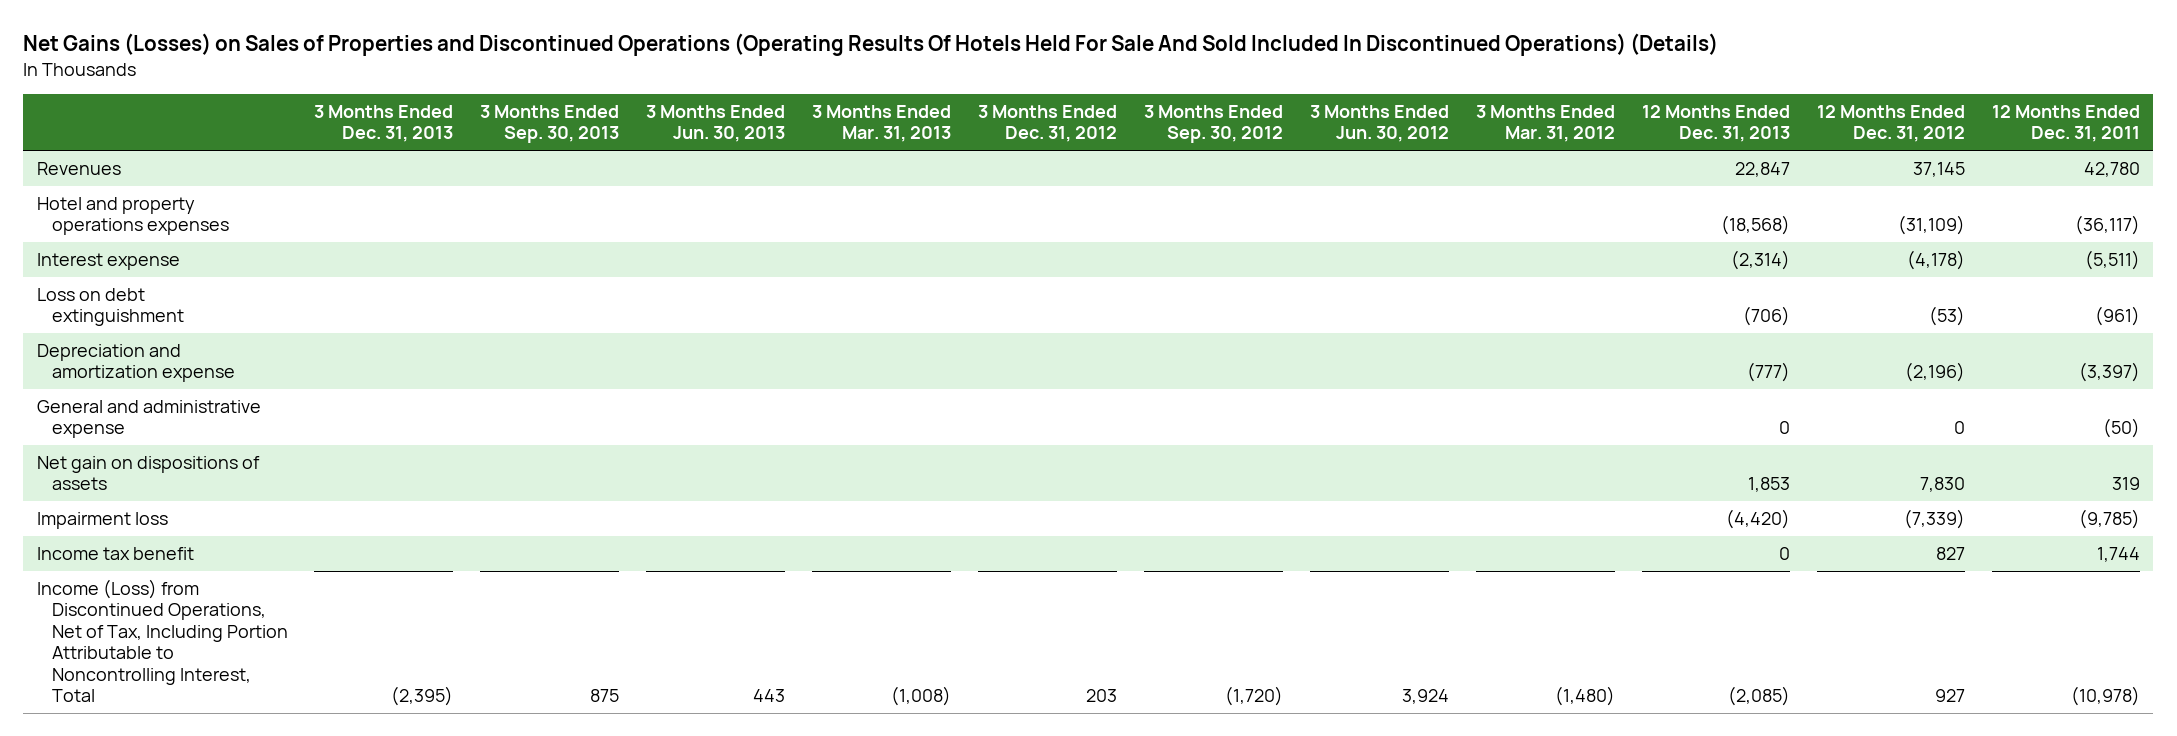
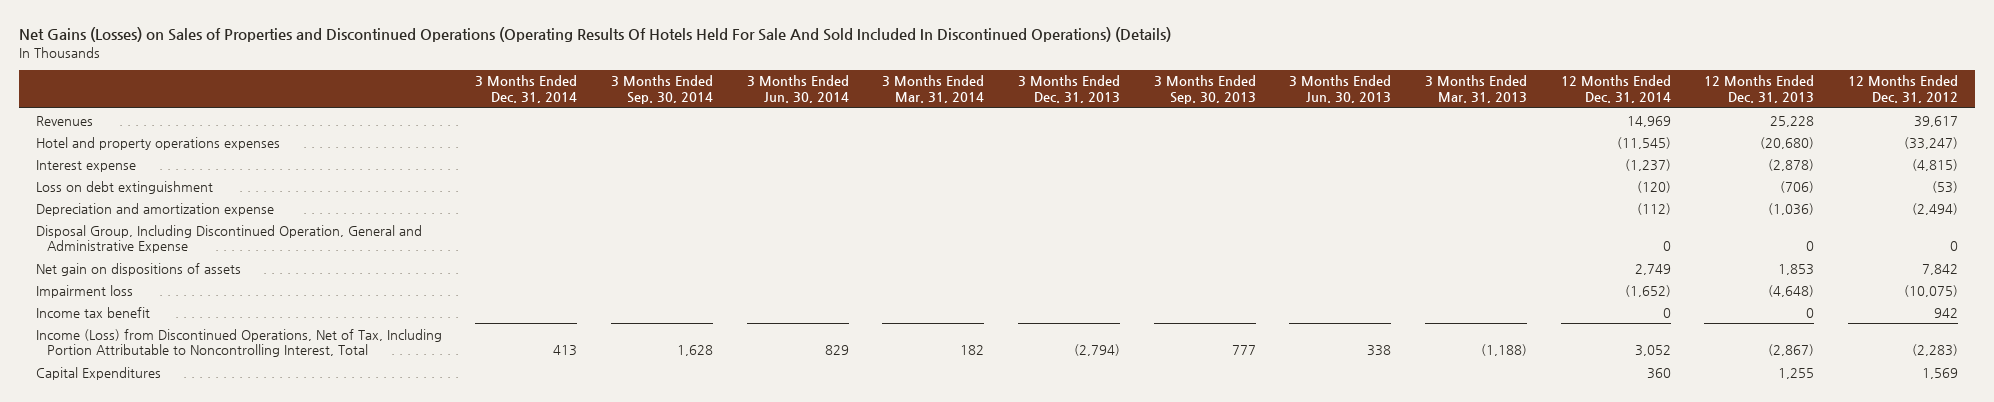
- | 3 Months Ended Dec. 31, 2013 | 3 Months Ended Sep. 30, 2013 | 3 Months Ended Jun. 30, 2013 | 3 Months Ended Mar. 31, 2013 | 3 Months Ended Dec. 31, 2012 | 3 Months Ended Sep. 30, 2012 | 3 Months Ended Jun. 30, 2012 | 3 Months Ended Mar. 31, 2012 | 12 Months Ended Dec. 31, 2013 | 12 Months Ended Dec. 31, 2012 | 12 Months Ended Dec. 31, 2011
+ | 3 Months Ended Dec. 31, 2014 | 3 Months Ended Sep. 30, 2014 | 3 Months Ended Jun. 30, 2014 | 3 Months Ended Mar. 31, 2014 | 3 Months Ended Dec. 31, 2013 | 3 Months Ended Sep. 30, 2013 | 3 Months Ended Jun. 30, 2013 | 3 Months Ended Mar. 31, 2013 | 12 Months Ended Dec. 31, 2014 | 12 Months Ended Dec. 31, 2013 | 12 Months Ended Dec. 31, 2012
- Revenues | | | | | | | | | 22,847 | 37,145 | 42,780
- Hotel and property operations expenses | | | | | | | | | (18,568) | (31,109) | (36,117)
- Interest expense | | | | | | | | | (2,314) | (4,178) | (5,511)
+ Revenues | | | | | | | | | 14,969 | 25,228 | 39,617
+ Hotel and property operations expenses | | | | | | | | | (11,545) | (20,680) | (33,247)
+ Interest expense | | | | | | | | | (1,237) | (2,878) | (4,815)
- Depreciation and amortization expense | | | | | | | | | (777) | (2,196) | (3,397)
- General and administrative expense | | | | | | | | | 0 | 0 | (50)
- Net gain on dispositions of assets | | | | | | | | | 1,853 | 7,830 | 319
- Impairment loss | | | | | | | | | (4,420) | (7,339) | (9,785)
- Income tax benefit | | | | | | | | | 0 | 827 | 1,744
- Income (Loss) from Discontinued Operations, Net of Tax, Including Portion Attributable to Noncontrolling Interest, Total | (2,395) | 875 | 443 | (1,008) | 203 | (1,720) | 3,924 | (1,480) | (2,085) | 927 | (10,978)
+ Depreciation and amortization expense | | | | | | | | | (112) | (1,036) | (2,494)
+ Disposal Group, Including Discontinued Operation, General and Administrative Expense | | | | | | | | | 0 | 0 | 0
+ Net gain on dispositions of assets | | | | | | | | | 2,749 | 1,853 | 7,842
+ Impairment loss | | | | | | | | | (1,652) | (4,648) | (10,075)
+ Income tax benefit | | | | | | | | | 0 | 0 | 942
+ Income (Loss) from Discontinued Operations, Net of Tax, Including Portion Attributable to Noncontrolling Interest, Total | 413 | 1,628 | 829 | 182 | (2,794) | 777 | 338 | (1,188) | 3,052 | (2,867) | (2,283)
+ Capital Expenditures | | | | | | | | | 360 | 1,255 | 1,569

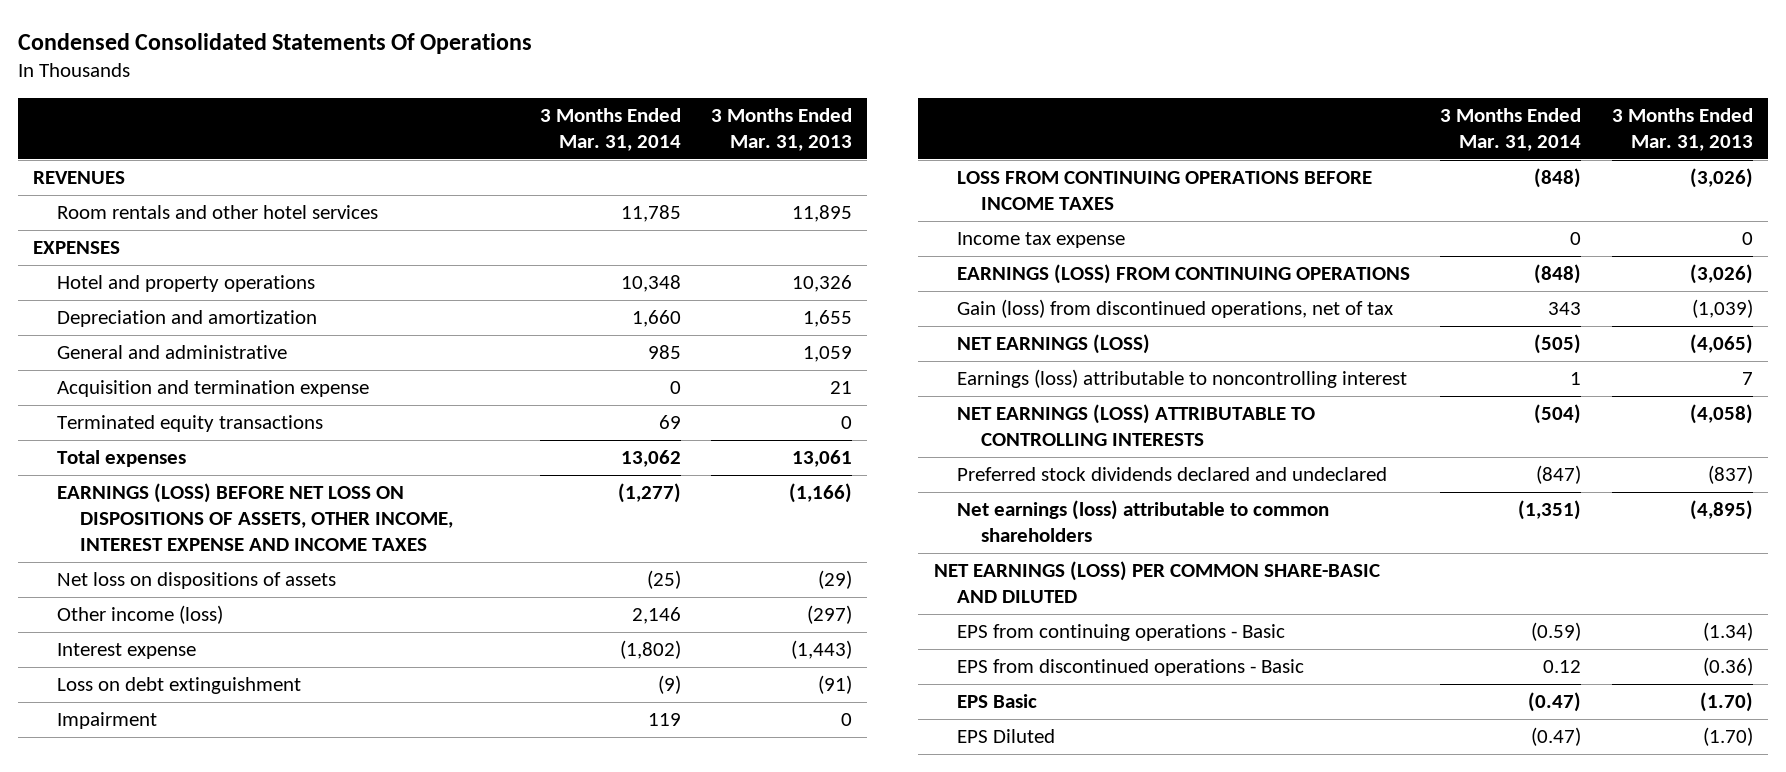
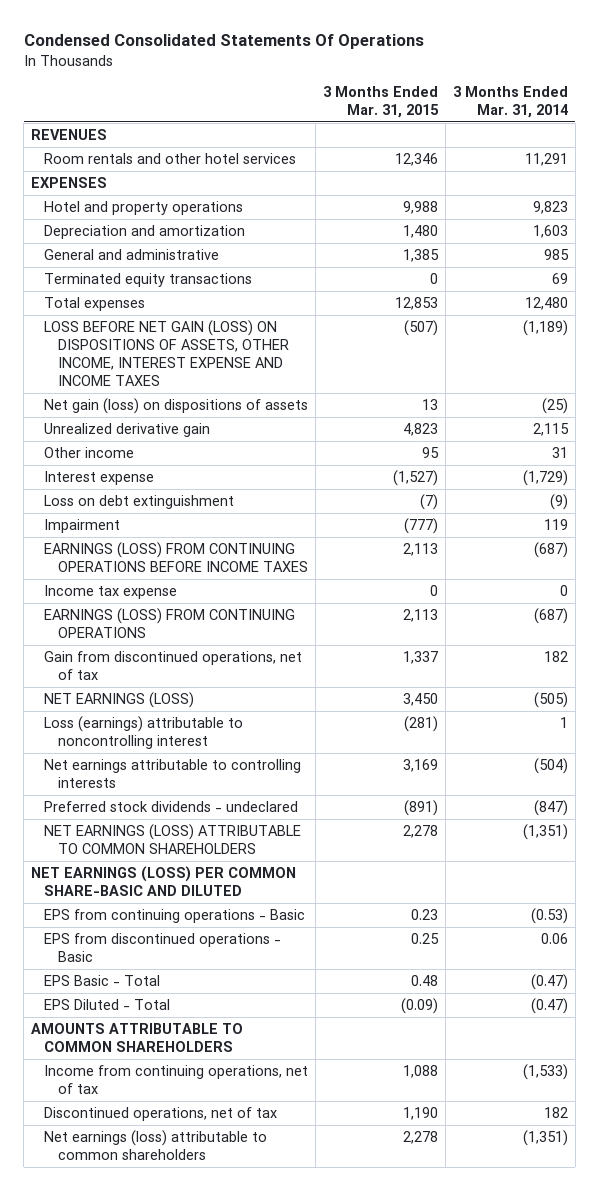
- | 3 Months Ended Mar. 31, 2014 | 3 Months Ended Mar. 31, 2013
+ | 3 Months Ended Mar. 31, 2015 | 3 Months Ended Mar. 31, 2014
- Room rentals and other hotel services | 11,785 | 11,895
+ Room rentals and other hotel services | 12,346 | 11,291
- Hotel and property operations | 10,348 | 10,326
- Depreciation and amortization | 1,660 | 1,655
+ Hotel and property operations | 9,988 | 9,823
+ Depreciation and amortization | 1,480 | 1,603
- Acquisition and termination expense | 0 | 21
- Total expenses | 13,062 | 13,061
- EARNINGS (LOSS) BEFORE NET LOSS ON DISPOSITIONS OF ASSETS, OTHER INCOME, INTEREST EXPENSE AND INCOME TAXES | (1,277) | (1,166)
- Net loss on dispositions of assets | (25) | (29)
- Other income (loss) | 2,146 | (297)
- Interest expense | (1,802) | (1,443)
+ Total expenses | 12,853 | 12,480
+ LOSS BEFORE NET GAIN (LOSS) ON DISPOSITIONS OF ASSETS, OTHER INCOME, INTEREST EXPENSE AND INCOME TAXES | (507) | (1,189)
+ Net gain (loss) on dispositions of assets | 13 | (25)
+ Unrealized derivative gain | 4,823 | 2,115
+ Other income | 95 | 31
+ Interest expense | (1,527) | (1,729)
- LOSS FROM CONTINUING OPERATIONS BEFORE INCOME TAXES | (848) | (3,026)
+ EARNINGS (LOSS) FROM CONTINUING OPERATIONS BEFORE INCOME TAXES | 2,113 | (687)
- EARNINGS (LOSS) FROM CONTINUING OPERATIONS | (848) | (3,026)
- Gain (loss) from discontinued operations, net of tax | 343 | (1,039)
+ EARNINGS (LOSS) FROM CONTINUING OPERATIONS | 2,113 | (687)
+ Gain from discontinued operations, net of tax | 1,337 | 182
- Earnings (loss) attributable to noncontrolling interest | 1 | 7
- NET EARNINGS (LOSS) ATTRIBUTABLE TO CONTROLLING INTERESTS | (504) | (4,058)
- Preferred stock dividends declared and undeclared | (847) | (837)
+ Loss (earnings) attributable to noncontrolling interest | (281) | 1
+ Net earnings attributable to controlling interests | 3,169 | (504)
+ Preferred stock dividends - undeclared | (891) | (847)
+ NET EARNINGS (LOSS) ATTRIBUTABLE TO COMMON SHAREHOLDERS | 2,278 | (1,351)
- EPS from continuing operations - Basic | (0.59) | (1.34)
- EPS from discontinued operations - Basic | 0.12 | (0.36)
- EPS Basic | (0.47) | (1.70)
- EPS Diluted | (0.47) | (1.70)
+ EPS from continuing operations - Basic | 0.23 | (0.53)
+ EPS from discontinued operations - Basic | 0.25 | 0.06
+ EPS Basic - Total | 0.48 | (0.47)
+ EPS Diluted - Total | (0.09) | (0.47)
+ AMOUNTS ATTRIBUTABLE TO COMMON SHAREHOLDERS
+ Income from continuing operations, net of tax | 1,088 | (1,533)
+ Discontinued operations, net of tax | 1,190 | 182
moved down: Net earnings (loss) attributable to common shareholders | 2,278 | (1,351)

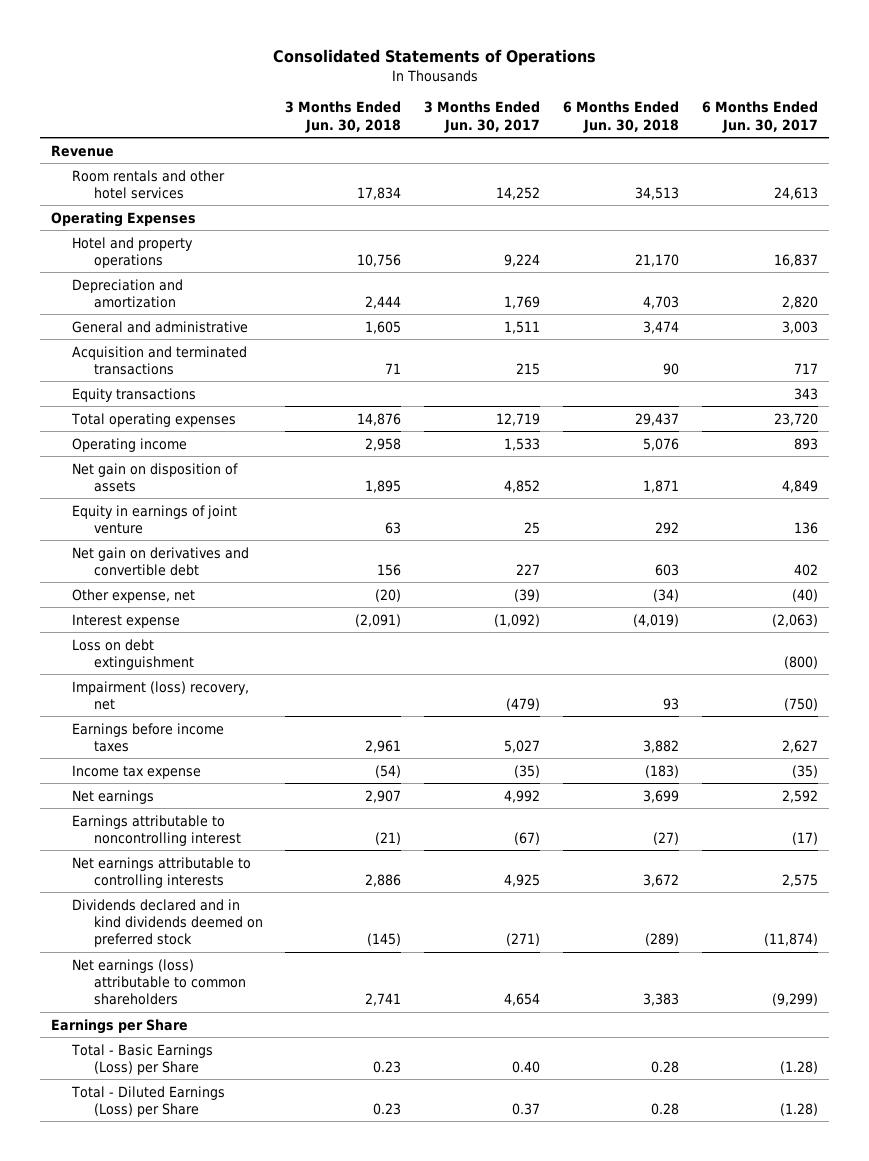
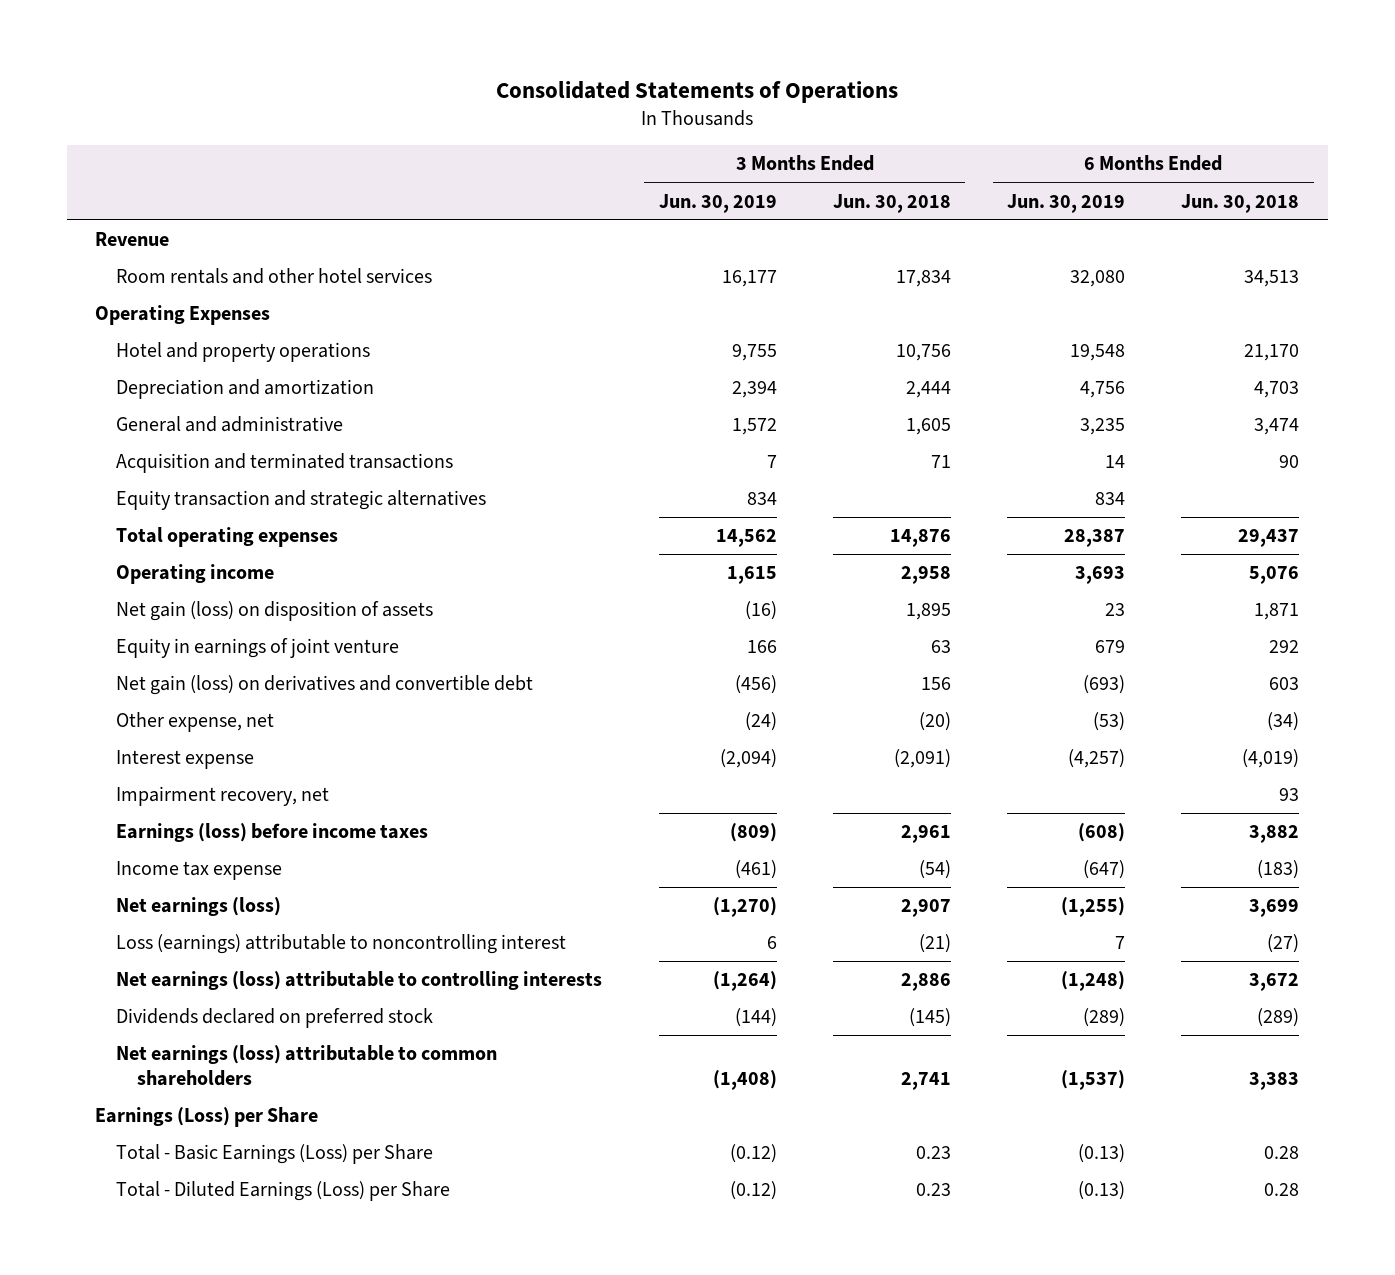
- | 3 Months Ended Jun. 30, 2018 | 3 Months Ended Jun. 30, 2017 | 6 Months Ended Jun. 30, 2018 | 6 Months Ended Jun. 30, 2017
+ | 3 Months Ended Jun. 30, 2019 | 3 Months Ended Jun. 30, 2018 | 6 Months Ended Jun. 30, 2019 | 6 Months Ended Jun. 30, 2018
- Equity transactions | | | | 343
+ Equity transaction and strategic alternatives | 834 | | 834 |
- Net gain on disposition of assets | 1,895 | 4,852 | 1,871 | 4,849
+ Net gain (loss) on disposition of assets | (16) | 1,895 | 23 | 1,871
- Net gain on derivatives and convertible debt | 156 | 227 | 603 | 402
+ Net gain (loss) on derivatives and convertible debt | (456) | 156 | (693) | 603
- Loss on debt extinguishment | | | | (800)
- Impairment (loss) recovery, net | | (479) | 93 | (750)
- Earnings before income taxes | 2,961 | 5,027 | 3,882 | 2,627
+ Impairment recovery, net | | | | 93
+ Earnings (loss) before income taxes | (809) | 2,961 | (608) | 3,882
- Net earnings | 2,907 | 4,992 | 3,699 | 2,592
- Earnings attributable to noncontrolling interest | (21) | (67) | (27) | (17)
- Net earnings attributable to controlling interests | 2,886 | 4,925 | 3,672 | 2,575
- Dividends declared and in kind dividends deemed on preferred stock | (145) | (271) | (289) | (11,874)
+ Net earnings (loss) | (1,270) | 2,907 | (1,255) | 3,699
+ Loss (earnings) attributable to noncontrolling interest | 6 | (21) | 7 | (27)
+ Net earnings (loss) attributable to controlling interests | (1,264) | 2,886 | (1,248) | 3,672
+ Dividends declared on preferred stock | (144) | (145) | (289) | (289)
- Earnings per Share
+ Earnings (Loss) per Share

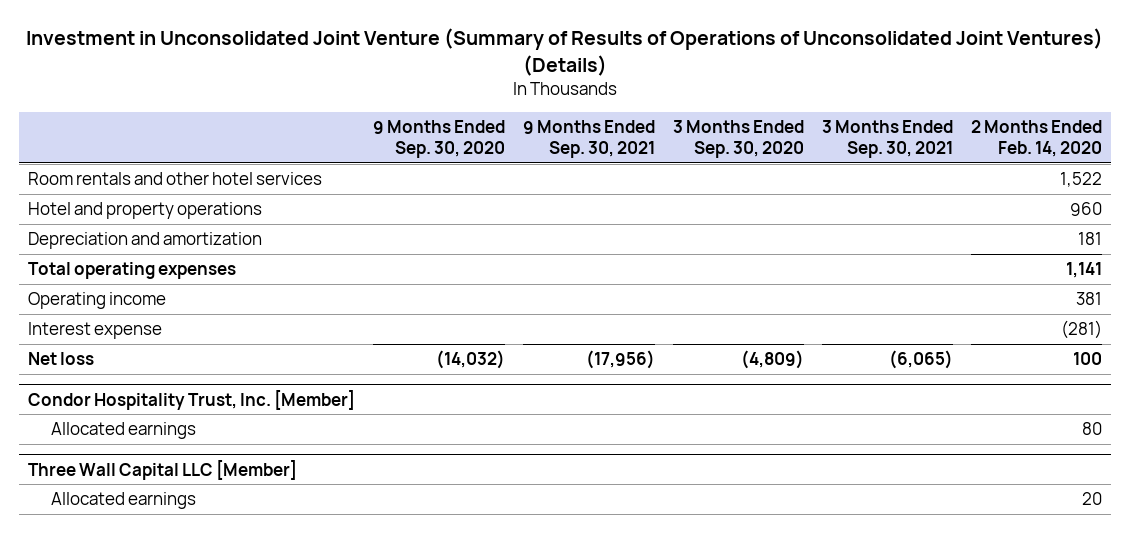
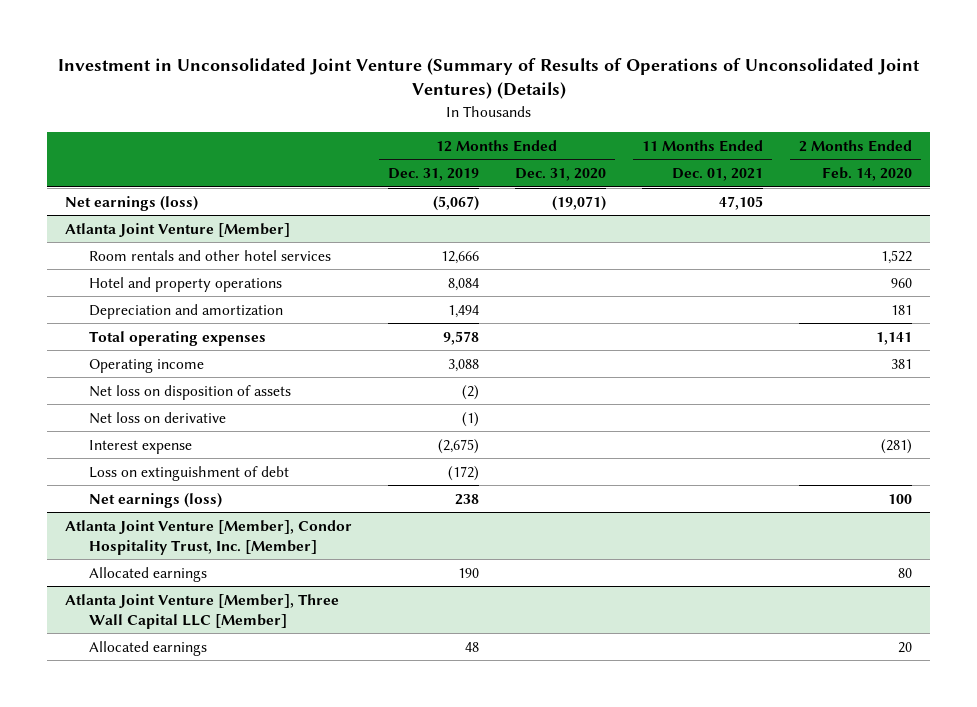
- | 9 Months Ended Sep. 30, 2020 | 9 Months Ended Sep. 30, 2021 | 3 Months Ended Sep. 30, 2020 | 3 Months Ended Sep. 30, 2021 | 2 Months Ended Feb. 14, 2020
+ | 12 Months Ended Dec. 31, 2019 | 12 Months Ended Dec. 31, 2020 | 11 Months Ended Dec. 01, 2021 | 2 Months Ended Feb. 14, 2020
+ Net earnings (loss) | (5,067) | (19,071) | 47,105 |
+ Atlanta Joint Venture [Member]
+ Net loss on disposition of assets | (2) | | |
+ Net loss on derivative | (1) | | |
- Net loss | (14,032) | (17,956) | (4,809) | (6,065) | 100
- Condor Hospitality Trust, Inc. [Member]
+ Loss on extinguishment of debt | (172) | | |
+ Net earnings (loss) | 238 | | | 100
+ Atlanta Joint Venture [Member], Condor Hospitality Trust, Inc. [Member]
- Three Wall Capital LLC [Member]
+ Atlanta Joint Venture [Member], Three Wall Capital LLC [Member]

